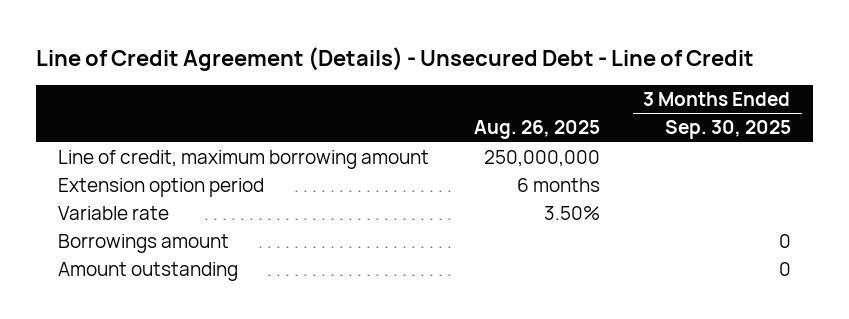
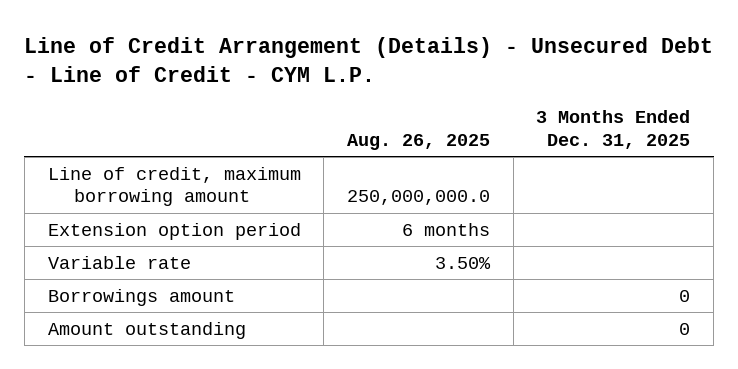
- Line of Credit Agreement (Details) - Unsecured Debt - Line of Credit
+ Line of Credit Arrangement (Details) - Unsecured Debt - Line of Credit - CYM L.P.
- | Aug. 26, 2025 | 3 Months Ended Sep. 30, 2025
+ | Aug. 26, 2025 | 3 Months Ended Dec. 31, 2025
- Line of credit, maximum borrowing amount | 250,000,000 |
+ Line of credit, maximum borrowing amount | 250,000,000.0 |

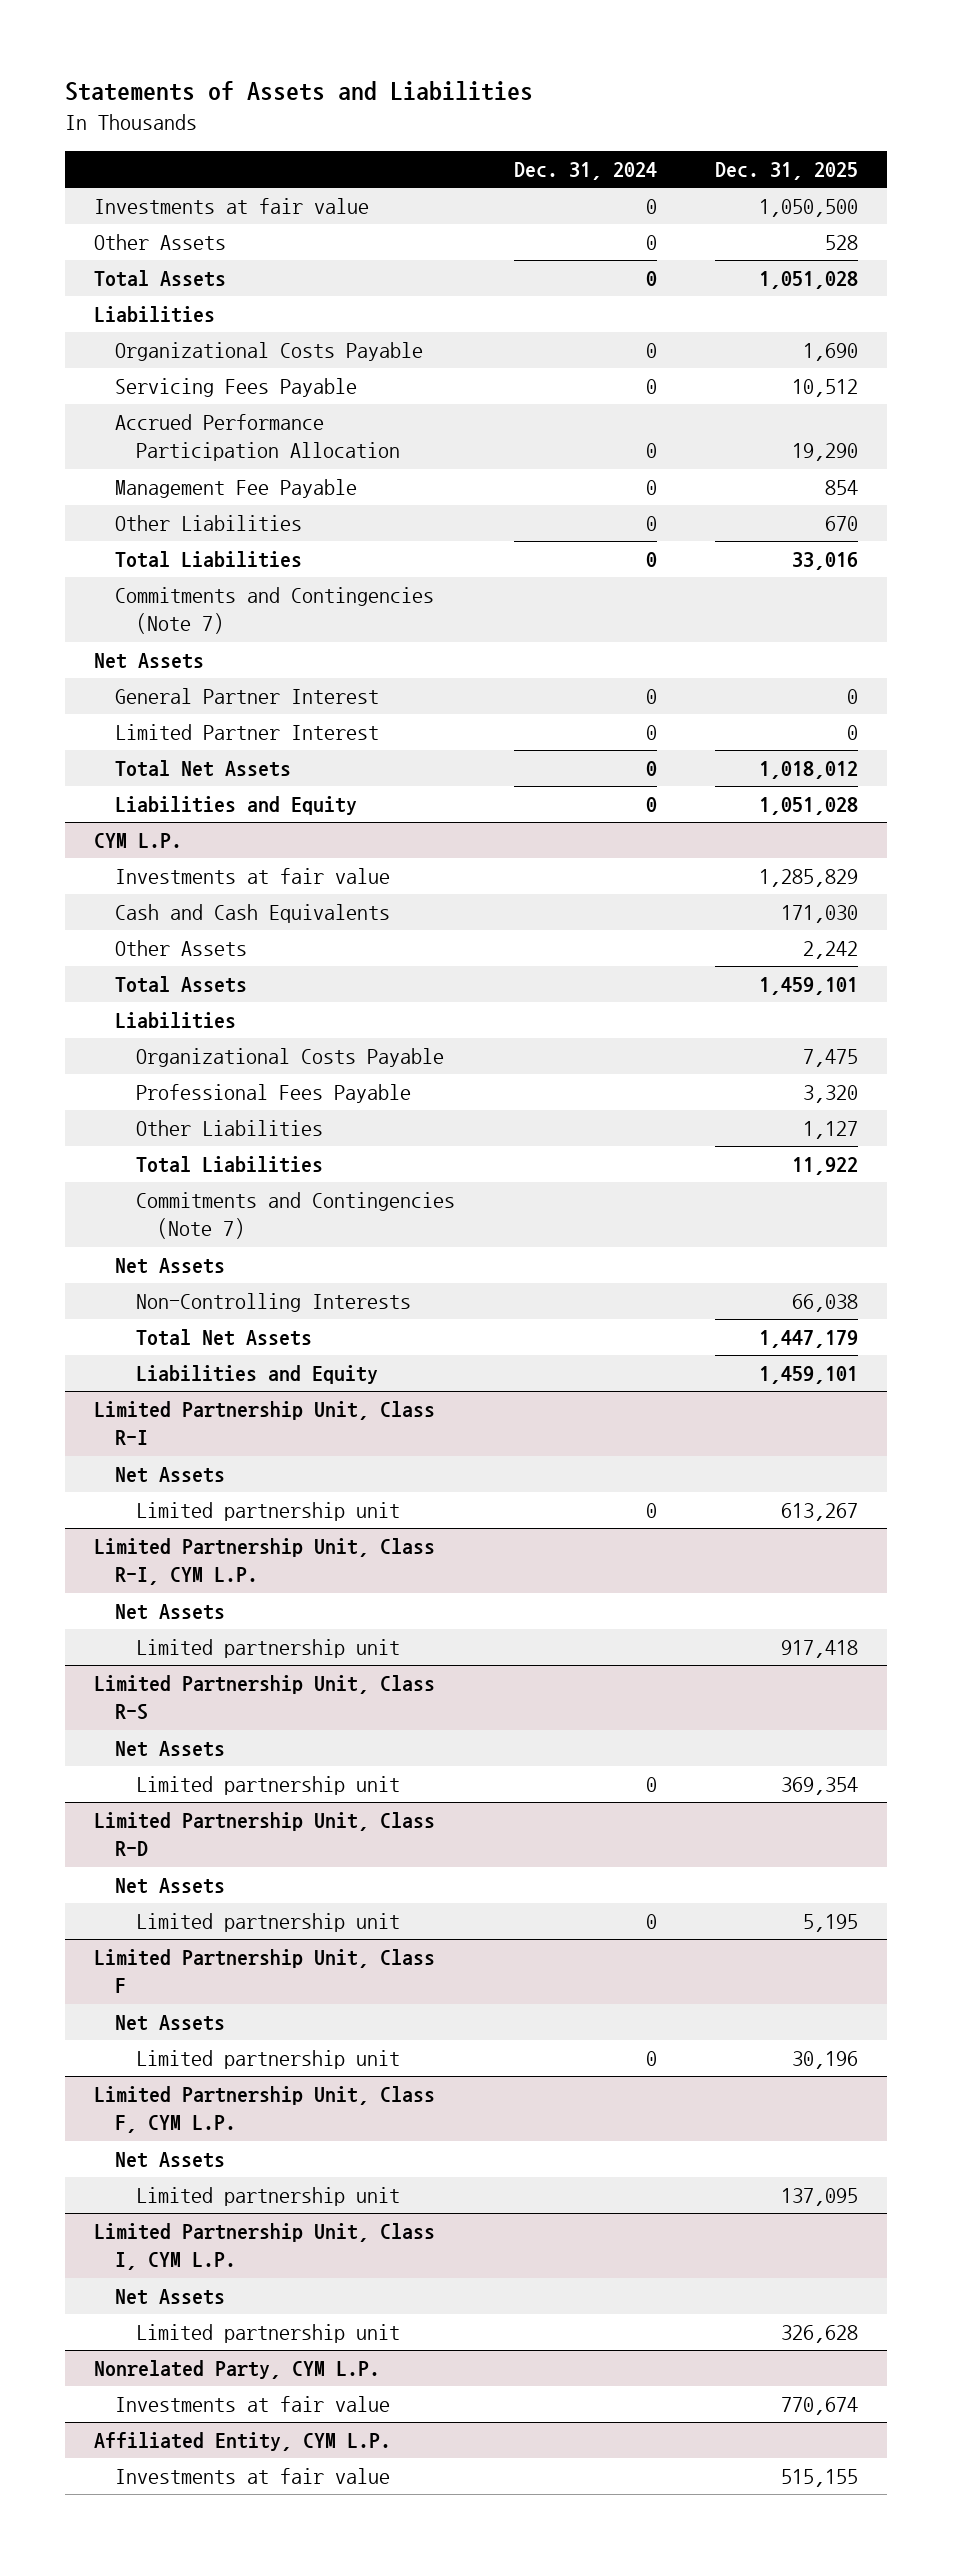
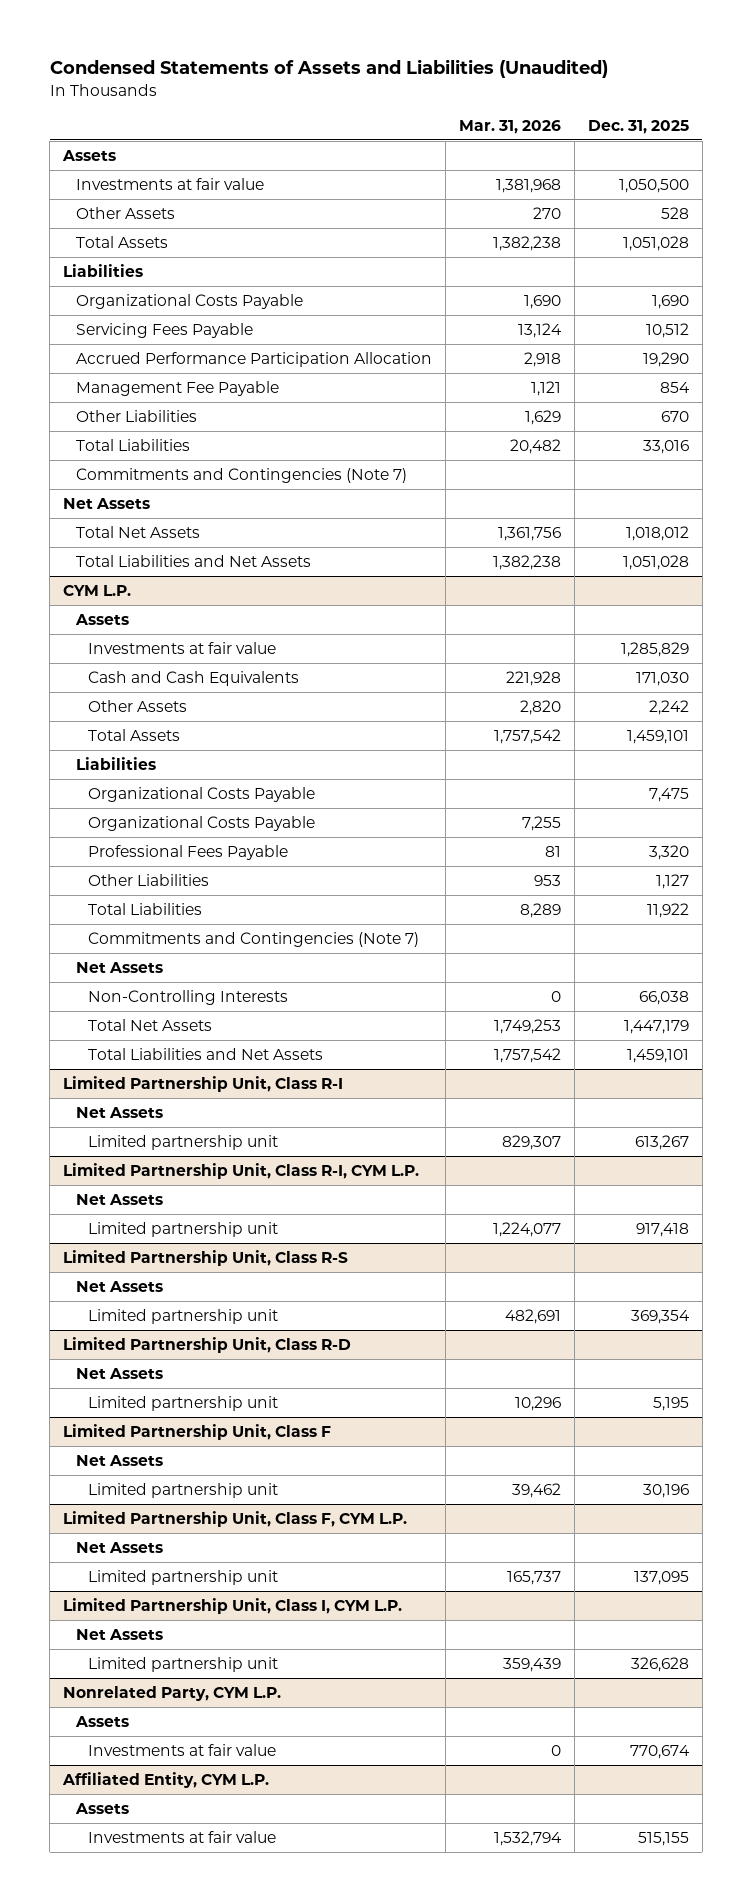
- Statements of Assets and Liabilities
+ Condensed Statements of Assets and Liabilities (Unaudited)
- | Dec. 31, 2024 | Dec. 31, 2025
+ | Mar. 31, 2026 | Dec. 31, 2025
+ Assets
- General Partner Interest | 0 | 0
- Limited Partner Interest | 0 | 0
- Liabilities and Equity | 0 | 1,051,028
+ Total Liabilities and Net Assets | 1,382,238 | 1,051,028
@ CYM L.P.
+ Assets
+ Organizational Costs Payable | 7,255 |
- Liabilities and Equity | | 1,459,101
+ Total Liabilities and Net Assets | 1,757,542 | 1,459,101
@ Nonrelated Party, CYM L.P.
+ Assets
@ Affiliated Entity, CYM L.P.
+ Assets

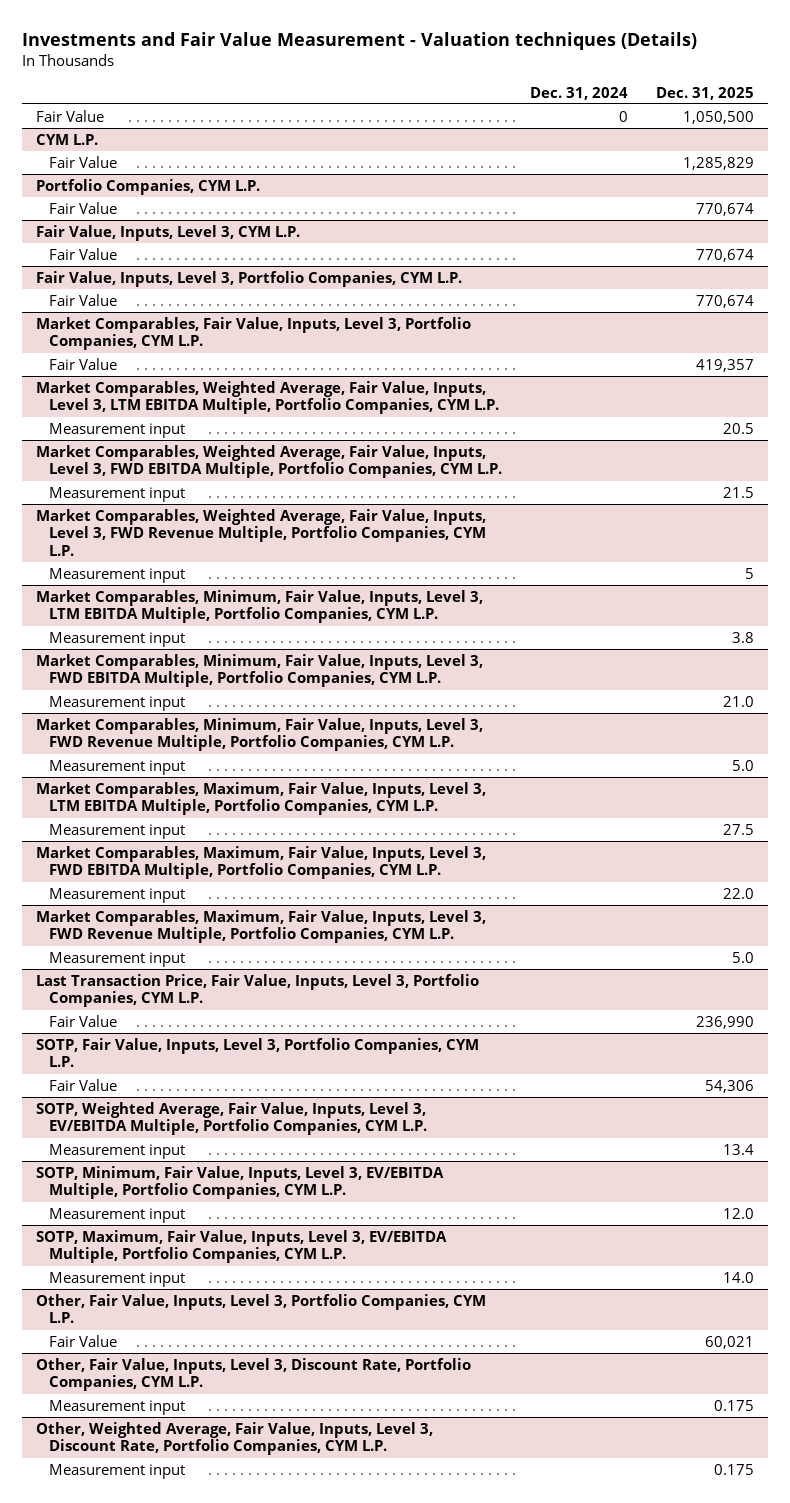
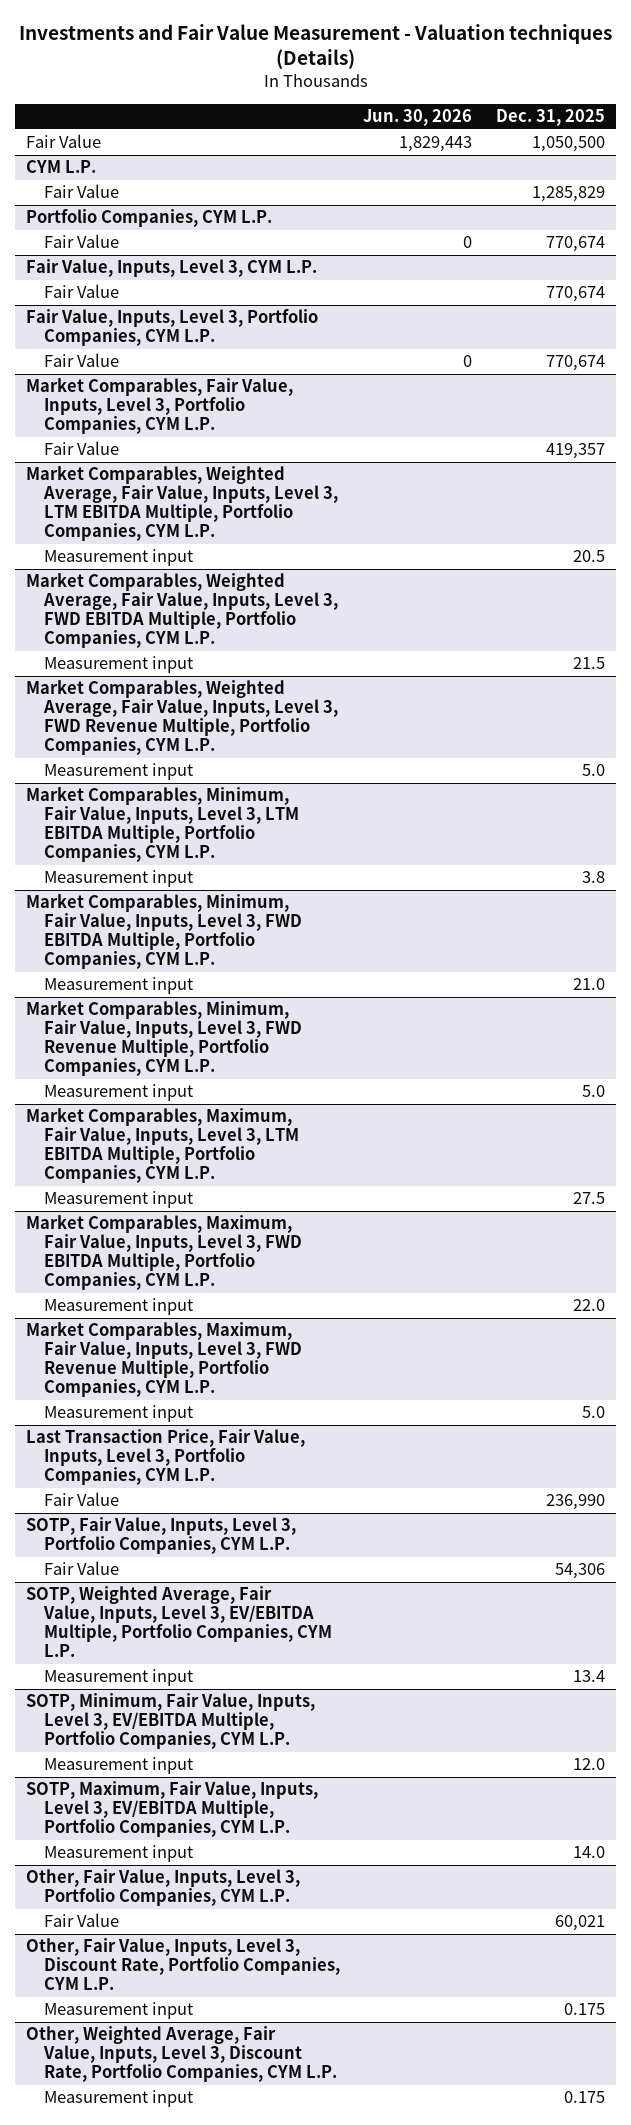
- | Dec. 31, 2024 | Dec. 31, 2025
+ | Jun. 30, 2026 | Dec. 31, 2025
@ Market Comparables, Weighted Average, Fair Value, Inputs, Level 3, FWD Revenue Multiple, Portfolio Companies, CYM L.P.
- Measurement input | | 5
+ Measurement input | | 5.0

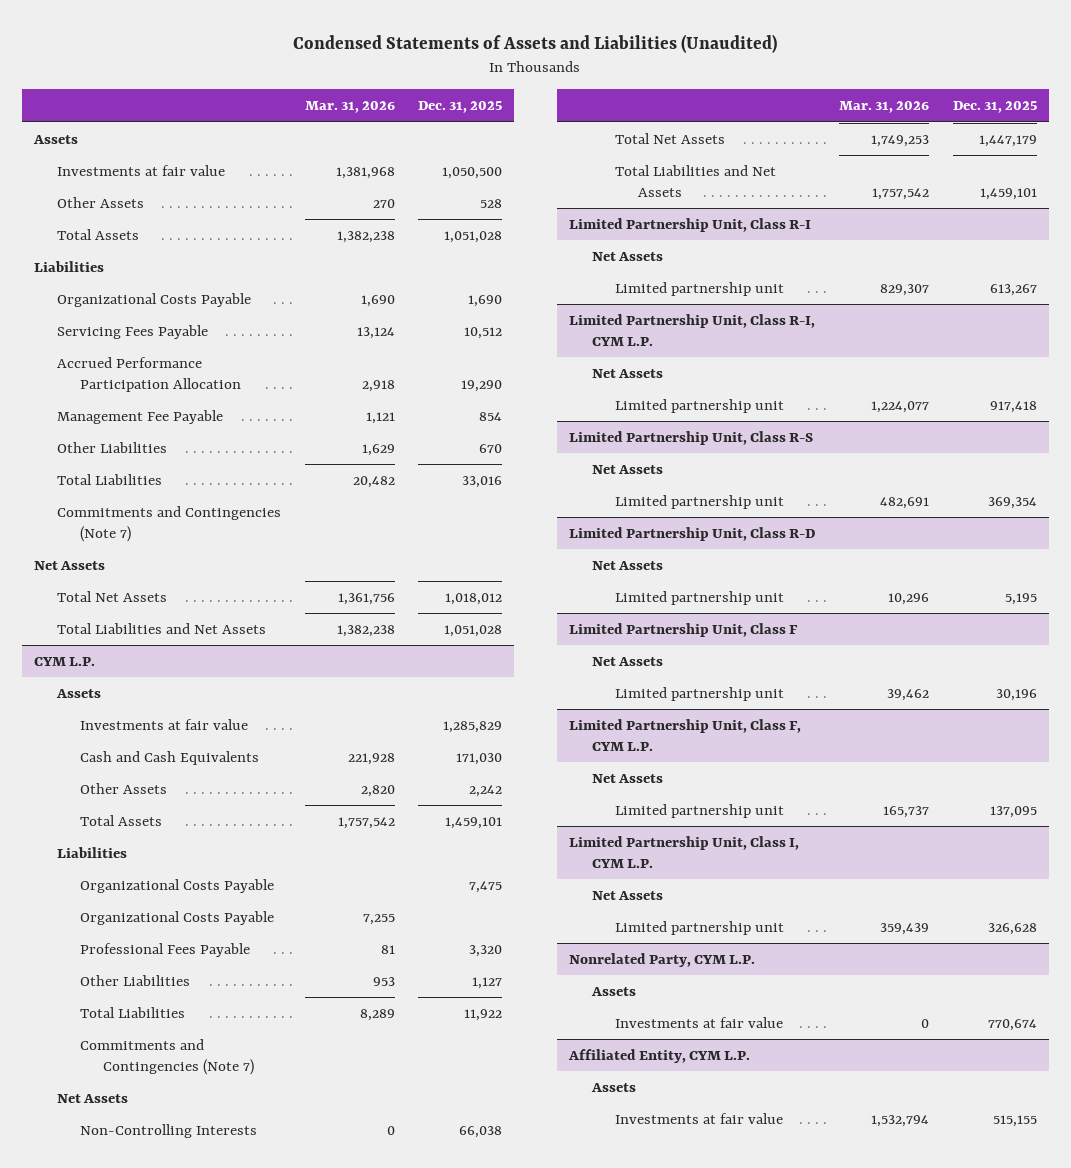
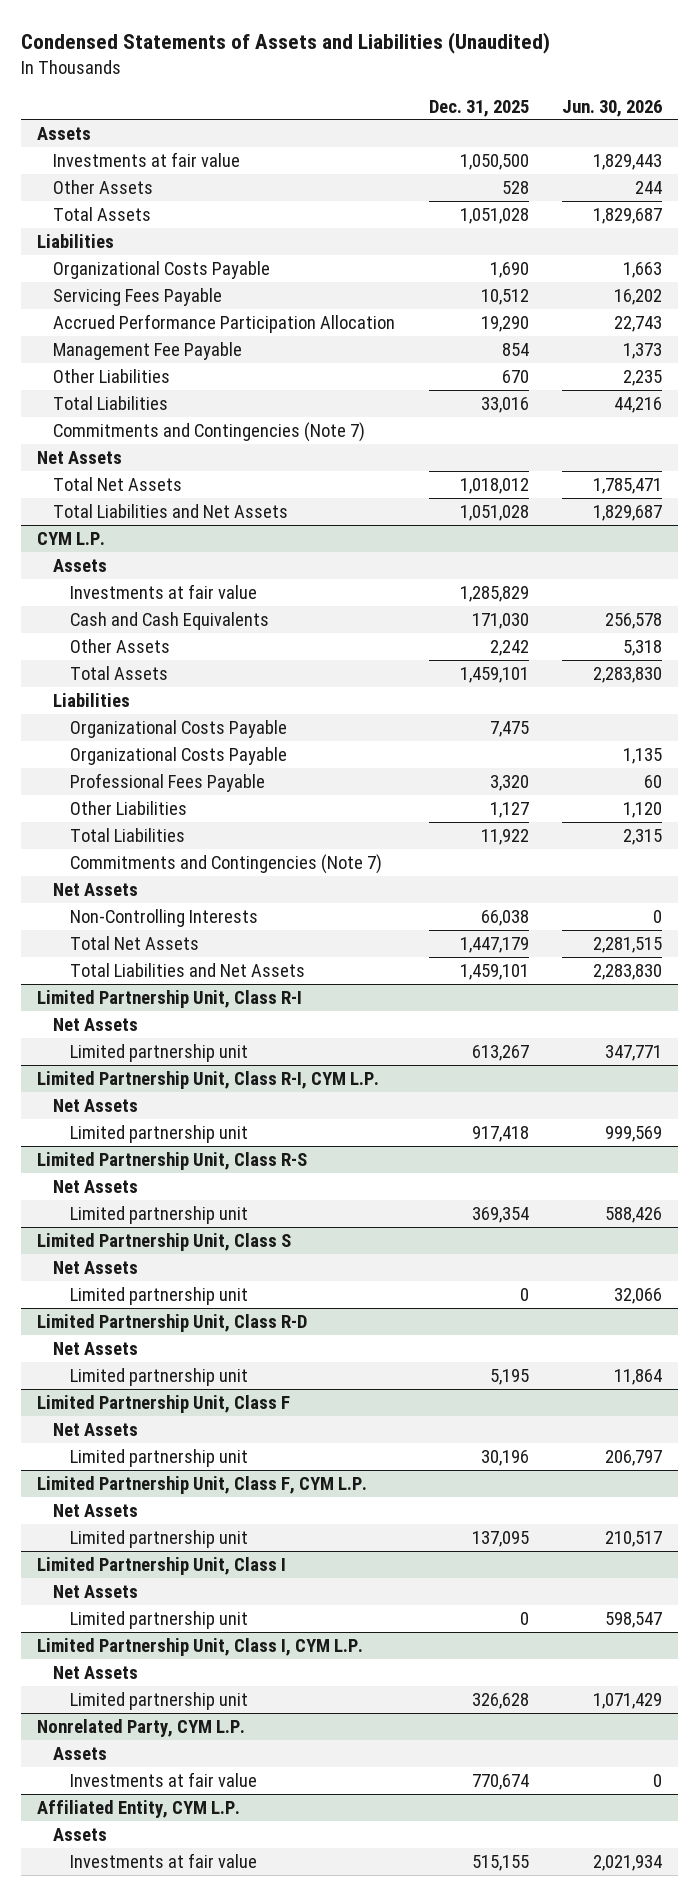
- | Mar. 31, 2026 | Dec. 31, 2025
+ | Dec. 31, 2025 | Jun. 30, 2026
+ Limited Partnership Unit, Class S
+ Net Assets
+ Limited partnership unit | 0 | 32,066
+ Limited Partnership Unit, Class I
+ Net Assets
+ Limited partnership unit | 0 | 598,547

